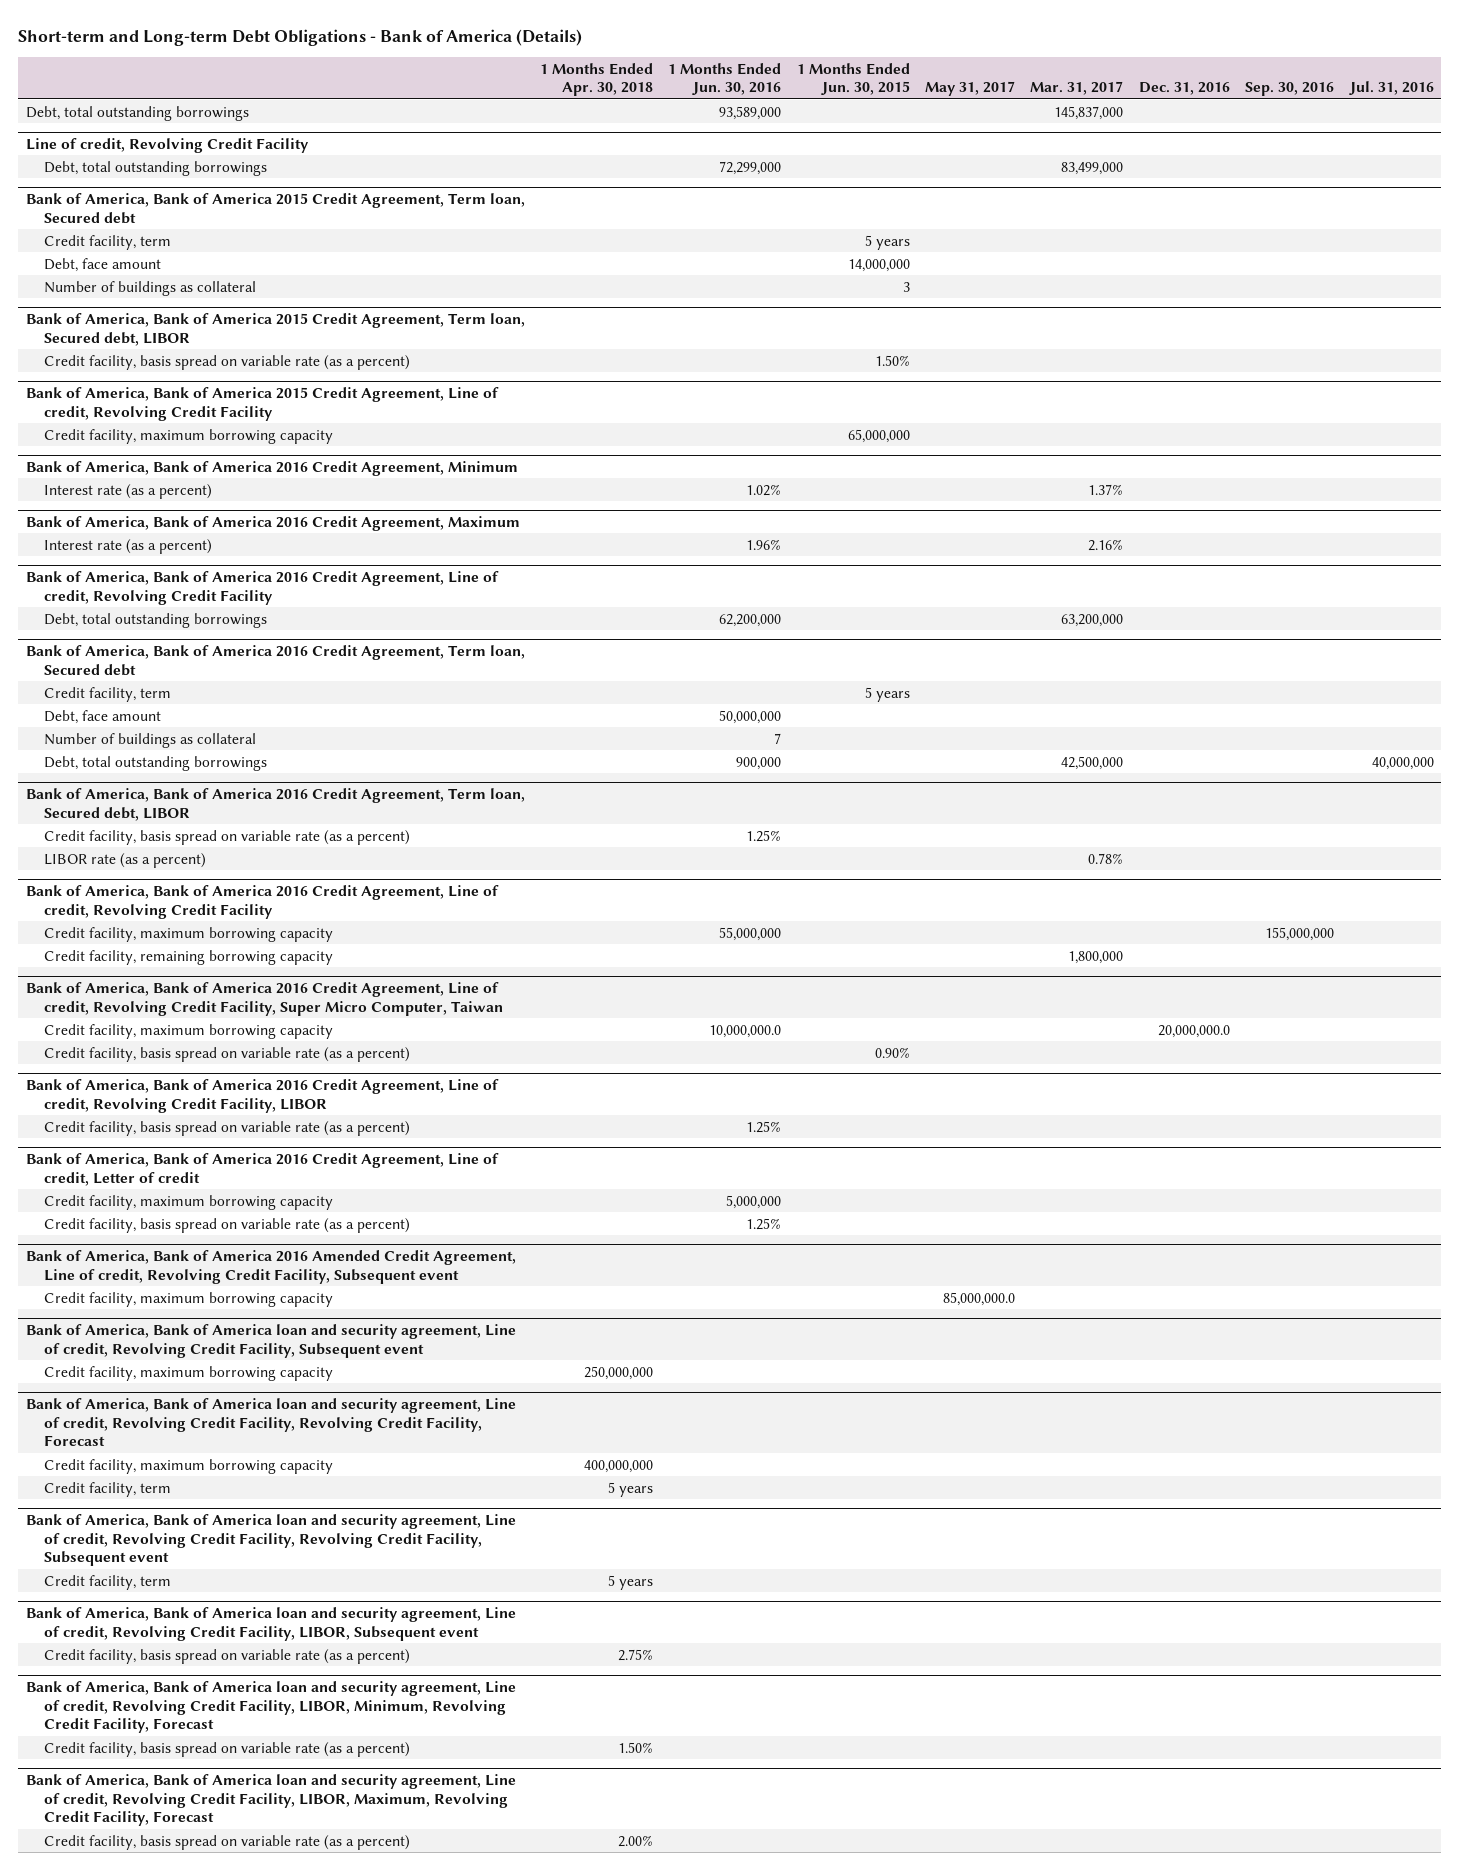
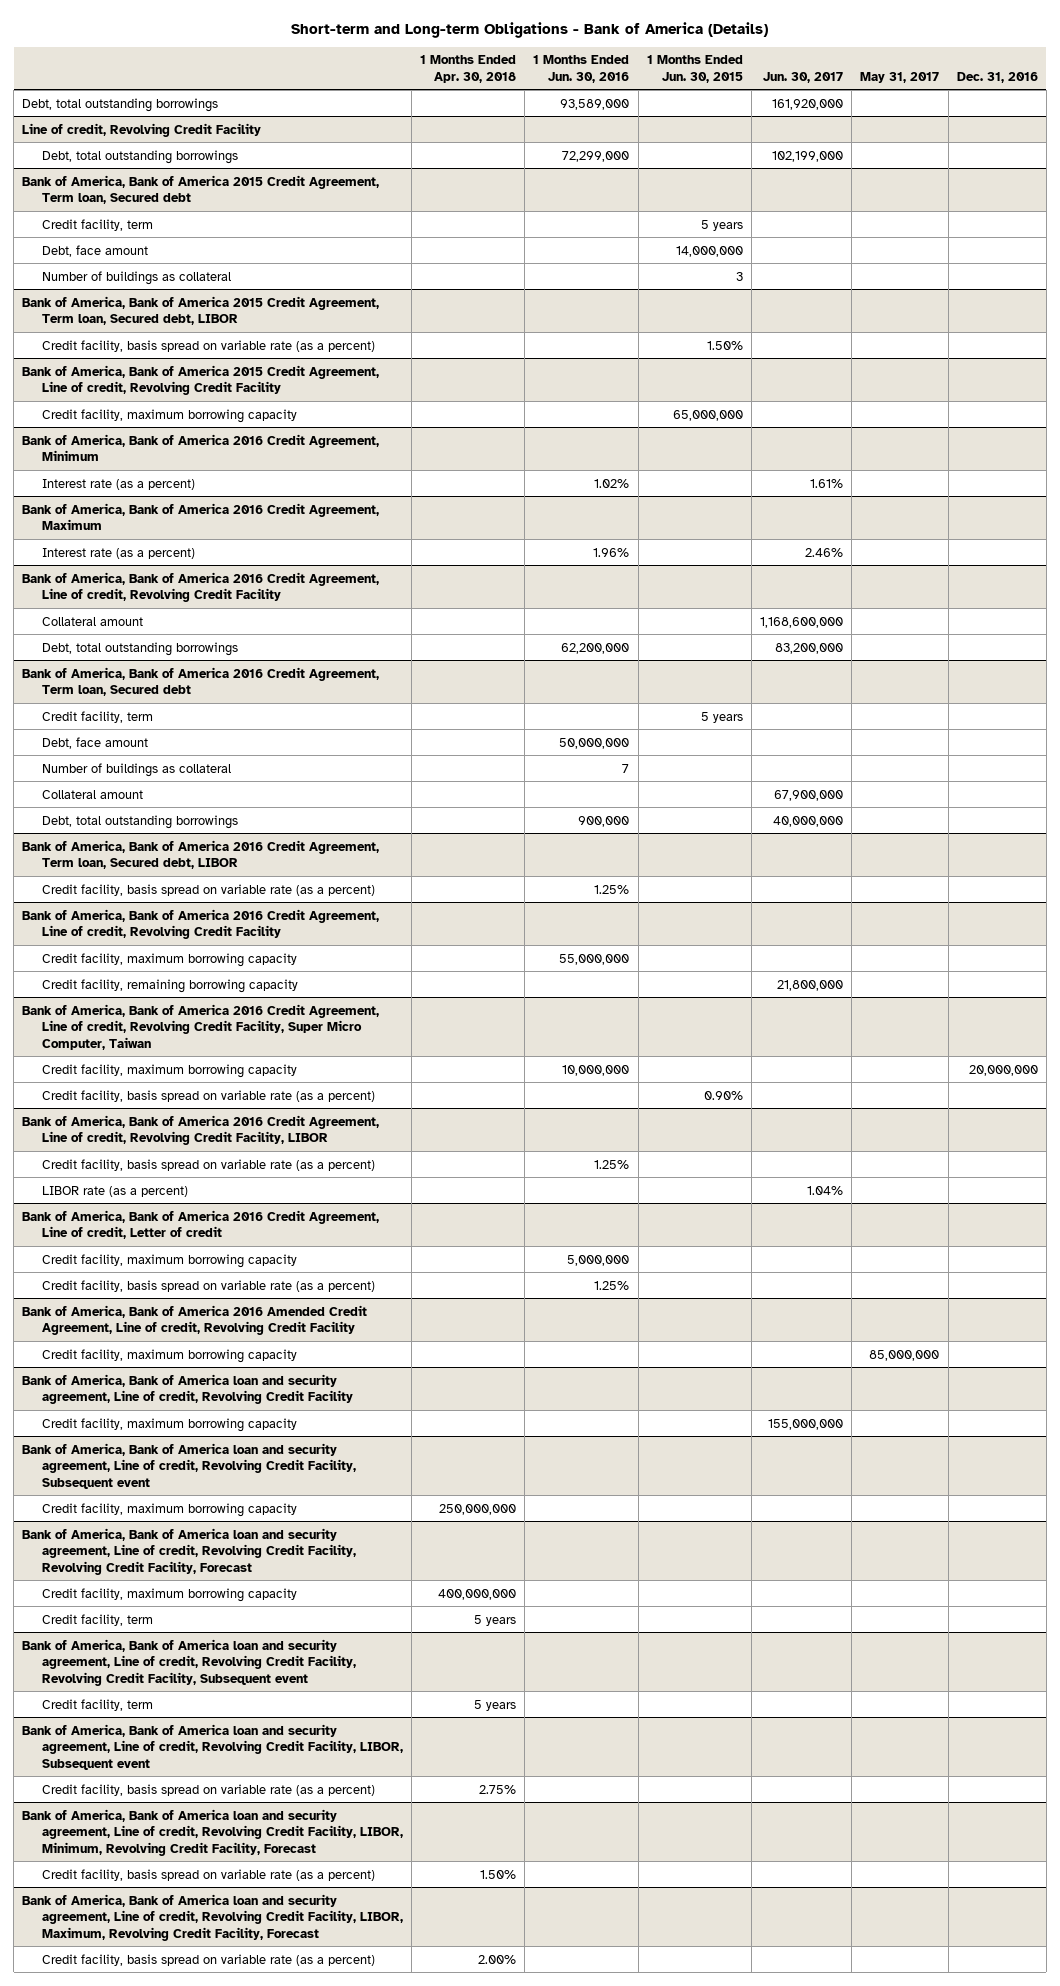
- Short-term and Long-term Debt Obligations - Bank of America (Details)
+ Short-term and Long-term Obligations - Bank of America (Details)
- | 1 Months Ended Apr. 30, 2018 | 1 Months Ended Jun. 30, 2016 | 1 Months Ended Jun. 30, 2015 | May 31, 2017 | Mar. 31, 2017 | Dec. 31, 2016 | Sep. 30, 2016 | Jul. 31, 2016
+ | 1 Months Ended Apr. 30, 2018 | 1 Months Ended Jun. 30, 2016 | 1 Months Ended Jun. 30, 2015 | Jun. 30, 2017 | May 31, 2017 | Dec. 31, 2016
@ Bank of America, Bank of America 2016 Credit Agreement, Line of credit, Revolving Credit Facility
+ Collateral amount | | | | 1,168,600,000 | |
@ Bank of America, Bank of America 2016 Credit Agreement, Term loan, Secured debt
+ Collateral amount | | | | 67,900,000 | |
@ Bank of America, Bank of America 2016 Credit Agreement, Term loan, Secured debt, LIBOR
- LIBOR rate (as a percent) | | | | | 0.78% | | |
@ Bank of America, Bank of America 2016 Credit Agreement, Line of credit, Revolving Credit Facility, Super Micro Computer, Taiwan
- Credit facility, maximum borrowing capacity | | 10,000,000.0 | | | | 20,000,000.0 | |
+ Credit facility, maximum borrowing capacity | | 10,000,000 | | | | 20,000,000
@ Bank of America, Bank of America 2016 Credit Agreement, Line of credit, Revolving Credit Facility, LIBOR
+ LIBOR rate (as a percent) | | | | 1.04% | |
- Bank of America, Bank of America 2016 Amended Credit Agreement, Line of credit, Revolving Credit Facility, Subsequent event
- Credit facility, maximum borrowing capacity | | | | 85,000,000.0 | | | |
+ Bank of America, Bank of America 2016 Amended Credit Agreement, Line of credit, Revolving Credit Facility
+ Credit facility, maximum borrowing capacity | | | | | 85,000,000 |
+ Bank of America, Bank of America loan and security agreement, Line of credit, Revolving Credit Facility
+ Credit facility, maximum borrowing capacity | | | | 155,000,000 | |

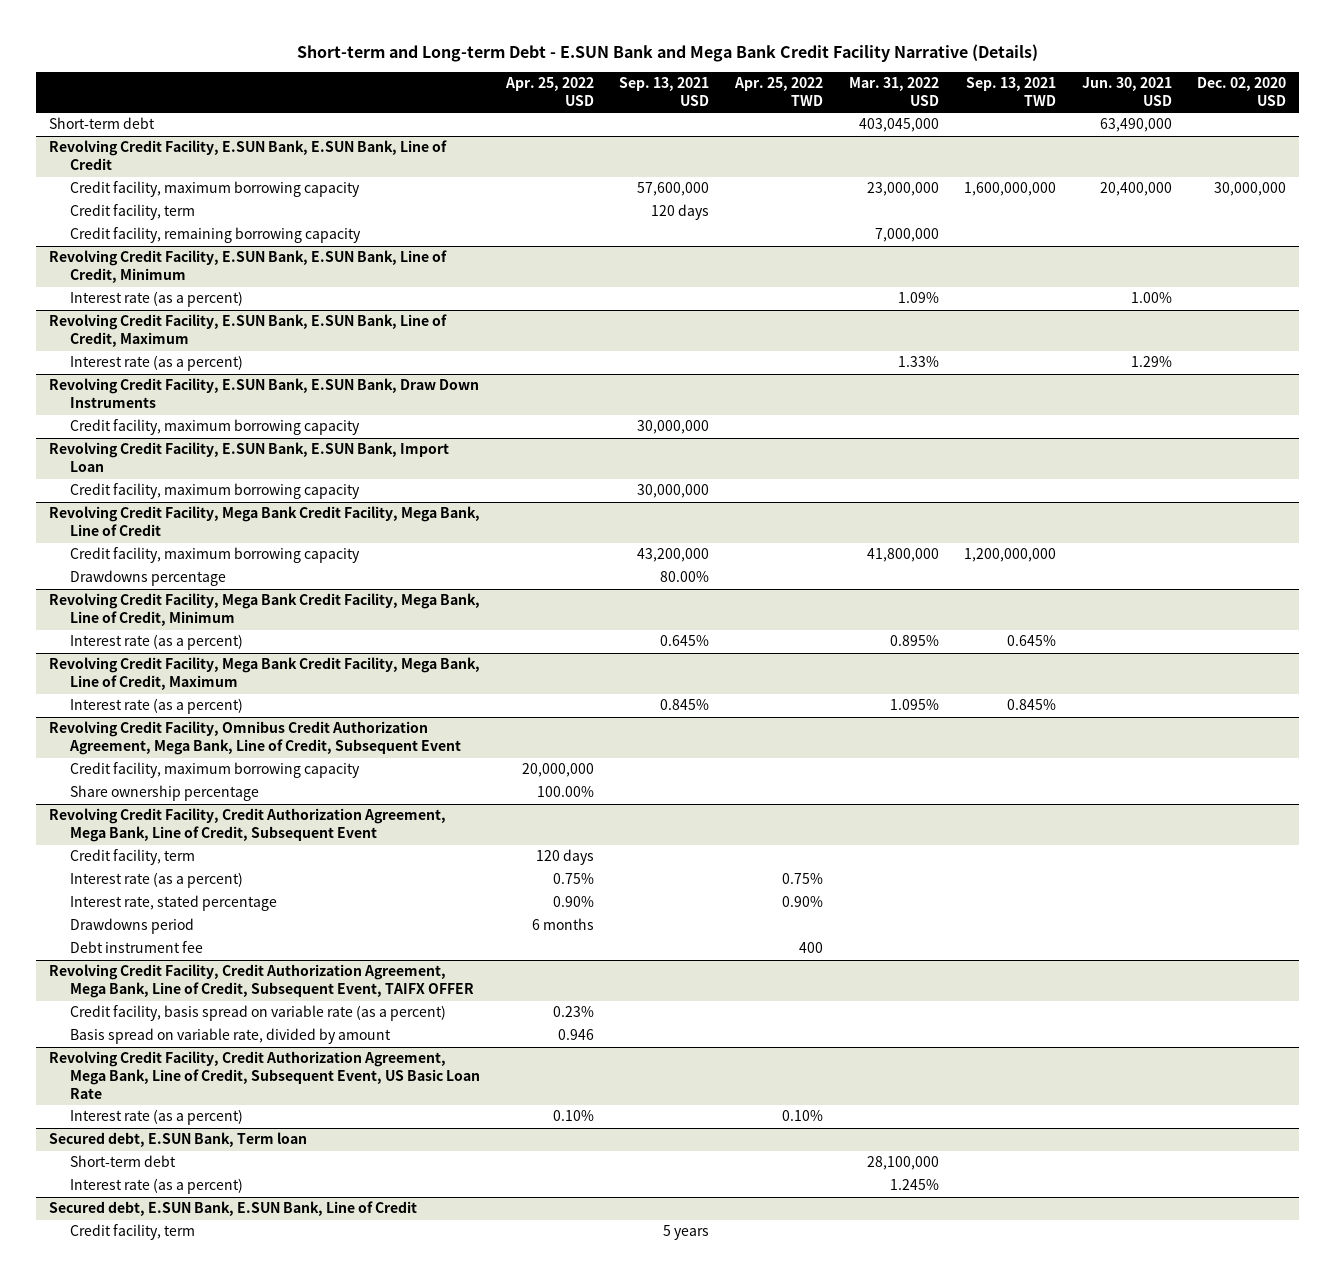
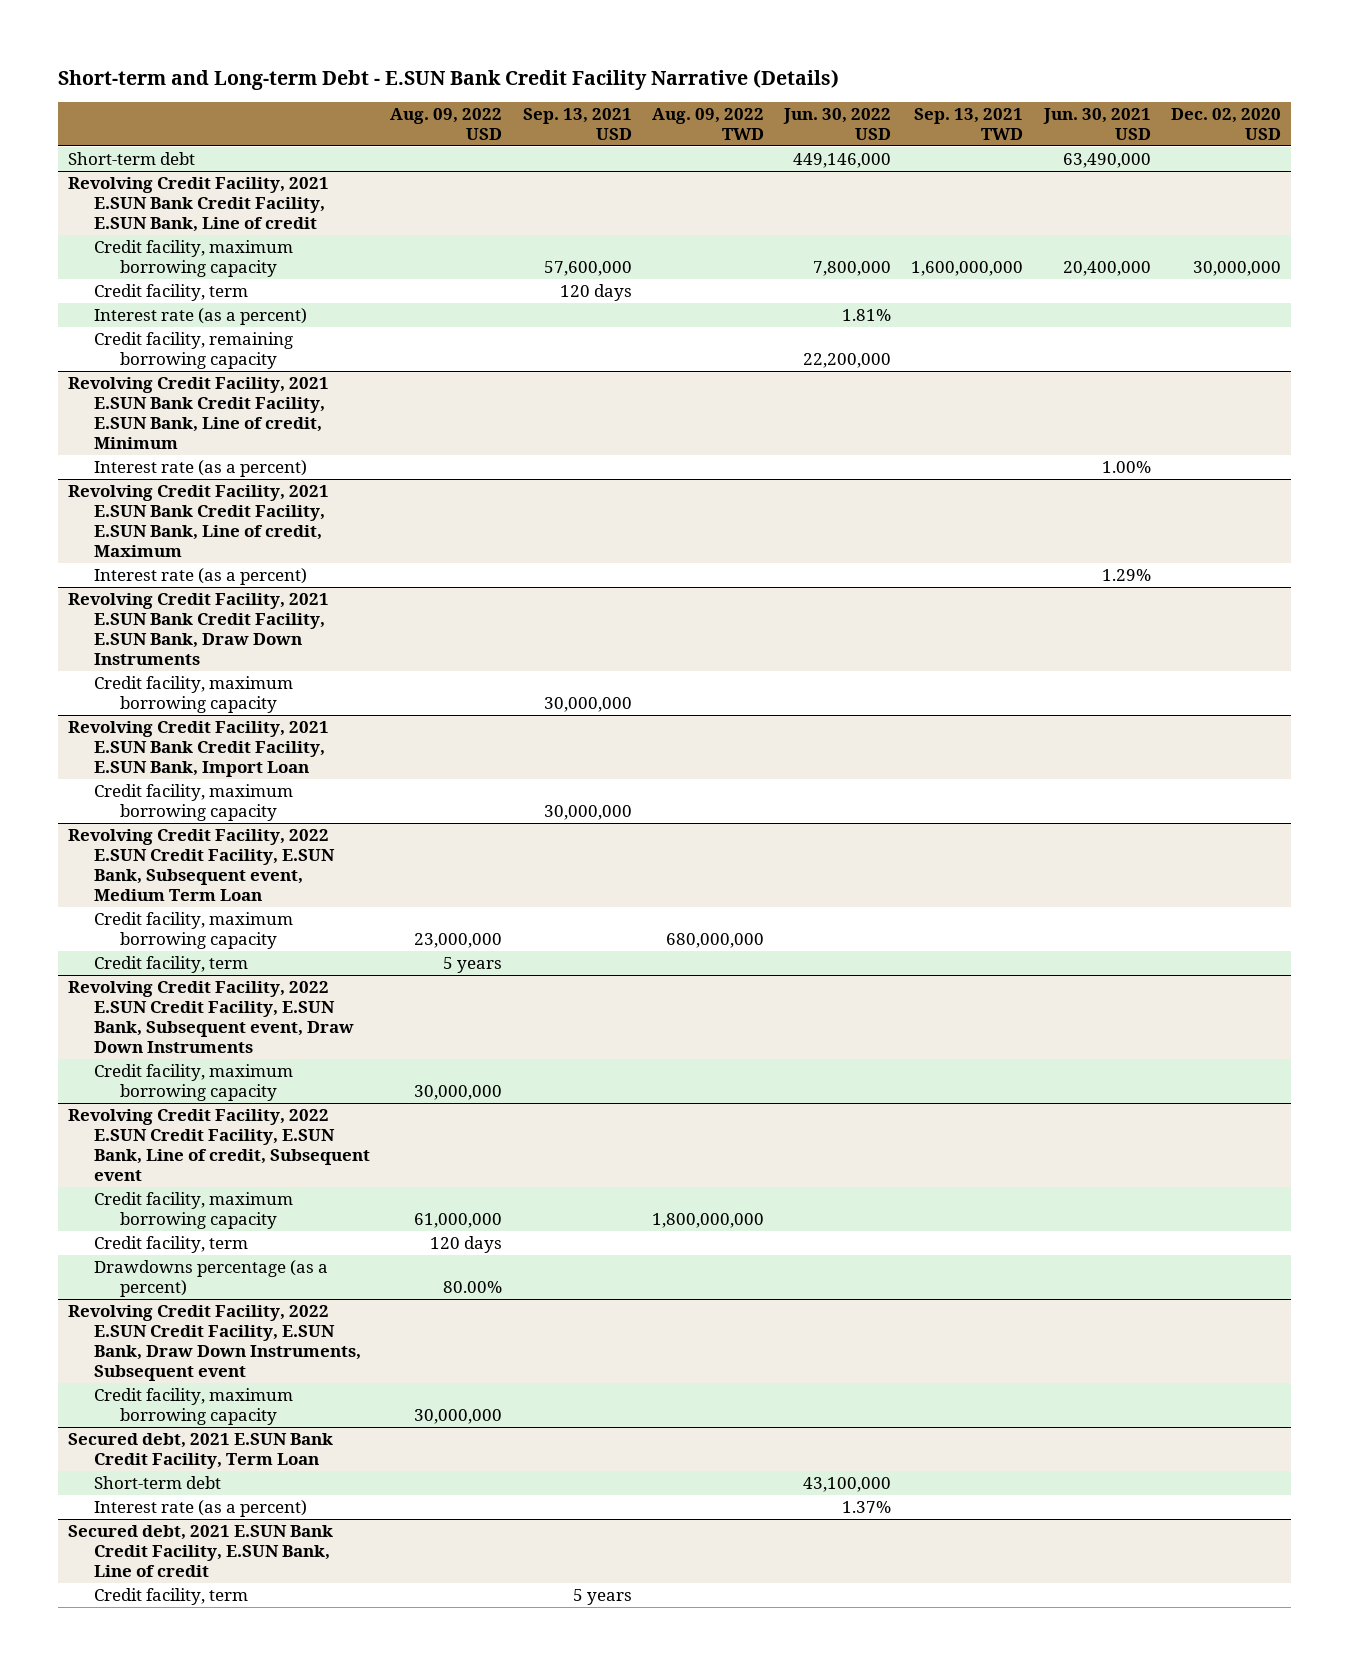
- Short-term and Long-term Debt - E.SUN Bank and Mega Bank Credit Facility Narrative (Details)
+ Short-term and Long-term Debt - E.SUN Bank Credit Facility Narrative (Details)
- | Apr. 25, 2022 USD | Sep. 13, 2021 USD | Apr. 25, 2022 TWD | Mar. 31, 2022 USD | Sep. 13, 2021 TWD | Jun. 30, 2021 USD | Dec. 02, 2020 USD
+ | Aug. 09, 2022 USD | Sep. 13, 2021 USD | Aug. 09, 2022 TWD | Jun. 30, 2022 USD | Sep. 13, 2021 TWD | Jun. 30, 2021 USD | Dec. 02, 2020 USD
- Revolving Credit Facility, E.SUN Bank, E.SUN Bank, Line of Credit
+ Revolving Credit Facility, 2021 E.SUN Bank Credit Facility, E.SUN Bank, Line of credit
+ Interest rate (as a percent) | | | | 1.81% | | |
- Revolving Credit Facility, E.SUN Bank, E.SUN Bank, Line of Credit, Minimum
+ Revolving Credit Facility, 2021 E.SUN Bank Credit Facility, E.SUN Bank, Line of credit, Minimum
- Revolving Credit Facility, E.SUN Bank, E.SUN Bank, Line of Credit, Maximum
+ Revolving Credit Facility, 2021 E.SUN Bank Credit Facility, E.SUN Bank, Line of credit, Maximum
- Revolving Credit Facility, E.SUN Bank, E.SUN Bank, Draw Down Instruments
+ Revolving Credit Facility, 2021 E.SUN Bank Credit Facility, E.SUN Bank, Draw Down Instruments
- Revolving Credit Facility, E.SUN Bank, E.SUN Bank, Import Loan
+ Revolving Credit Facility, 2021 E.SUN Bank Credit Facility, E.SUN Bank, Import Loan
- Revolving Credit Facility, Mega Bank Credit Facility, Mega Bank, Line of Credit
- Credit facility, maximum borrowing capacity | | 43,200,000 | | 41,800,000 | 1,200,000,000 | |
- Drawdowns percentage | | 80.00% | | | | |
- Revolving Credit Facility, Mega Bank Credit Facility, Mega Bank, Line of Credit, Minimum
- Interest rate (as a percent) | | 0.645% | | 0.895% | 0.645% | |
- Revolving Credit Facility, Mega Bank Credit Facility, Mega Bank, Line of Credit, Maximum
- Interest rate (as a percent) | | 0.845% | | 1.095% | 0.845% | |
- Revolving Credit Facility, Omnibus Credit Authorization Agreement, Mega Bank, Line of Credit, Subsequent Event
- Credit facility, maximum borrowing capacity | 20,000,000 | | | | | |
- Share ownership percentage | 100.00% | | | | | |
- Revolving Credit Facility, Credit Authorization Agreement, Mega Bank, Line of Credit, Subsequent Event
+ Revolving Credit Facility, 2022 E.SUN Credit Facility, E.SUN Bank, Subsequent event, Medium Term Loan
+ Credit facility, maximum borrowing capacity | 23,000,000 | | 680,000,000 | | | |
+ Credit facility, term | 5 years | | | | | |
+ Revolving Credit Facility, 2022 E.SUN Credit Facility, E.SUN Bank, Subsequent event, Draw Down Instruments
+ Credit facility, maximum borrowing capacity | 30,000,000 | | | | | |
+ Revolving Credit Facility, 2022 E.SUN Credit Facility, E.SUN Bank, Line of credit, Subsequent event
+ Credit facility, maximum borrowing capacity | 61,000,000 | | 1,800,000,000 | | | |
- Interest rate (as a percent) | 0.75% | | 0.75% | | | |
- Interest rate, stated percentage | 0.90% | | 0.90% | | | |
- Drawdowns period | 6 months | | | | | |
- Debt instrument fee | | | 400 | | | |
- Revolving Credit Facility, Credit Authorization Agreement, Mega Bank, Line of Credit, Subsequent Event, TAIFX OFFER
- Credit facility, basis spread on variable rate (as a percent) | 0.23% | | | | | |
- Basis spread on variable rate, divided by amount | 0.946 | | | | | |
- Revolving Credit Facility, Credit Authorization Agreement, Mega Bank, Line of Credit, Subsequent Event, US Basic Loan Rate
- Interest rate (as a percent) | 0.10% | | 0.10% | | | |
- Secured debt, E.SUN Bank, Term loan
+ Drawdowns percentage (as a percent) | 80.00% | | | | | |
+ Revolving Credit Facility, 2022 E.SUN Credit Facility, E.SUN Bank, Draw Down Instruments, Subsequent event
+ Credit facility, maximum borrowing capacity | 30,000,000 | | | | | |
+ Secured debt, 2021 E.SUN Bank Credit Facility, Term Loan
- Secured debt, E.SUN Bank, E.SUN Bank, Line of Credit
+ Secured debt, 2021 E.SUN Bank Credit Facility, E.SUN Bank, Line of credit

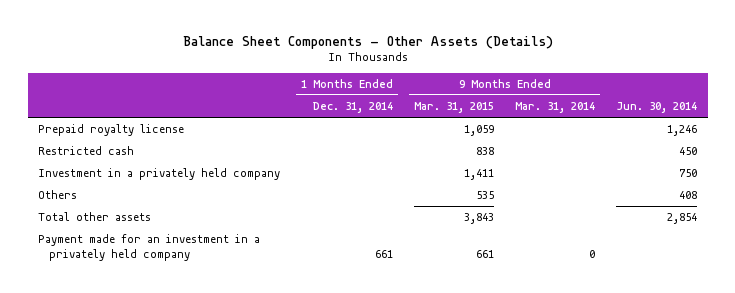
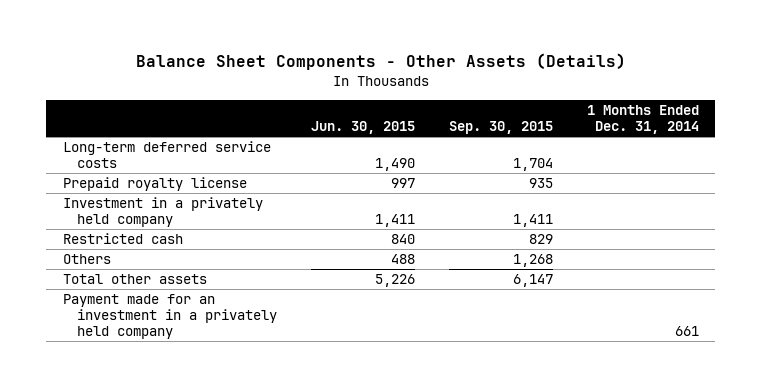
- | 1 Months Ended Dec. 31, 2014 | 9 Months Ended Mar. 31, 2015 | 9 Months Ended Mar. 31, 2014 | Jun. 30, 2014
+ | Jun. 30, 2015 | Sep. 30, 2015 | 1 Months Ended Dec. 31, 2014
+ Long-term deferred service costs | 1,490 | 1,704 |
moved down: Restricted cash | 840 | 829 |

